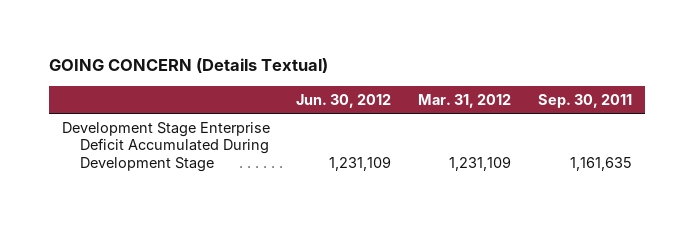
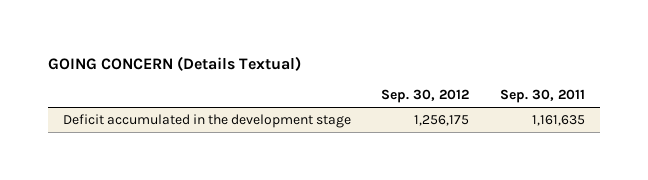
- | Jun. 30, 2012 | Mar. 31, 2012 | Sep. 30, 2011
+ | Sep. 30, 2012 | Sep. 30, 2011
- Development Stage Enterprise Deficit Accumulated During Development Stage | 1,231,109 | 1,231,109 | 1,161,635
+ Deficit accumulated in the development stage | 1,256,175 | 1,161,635

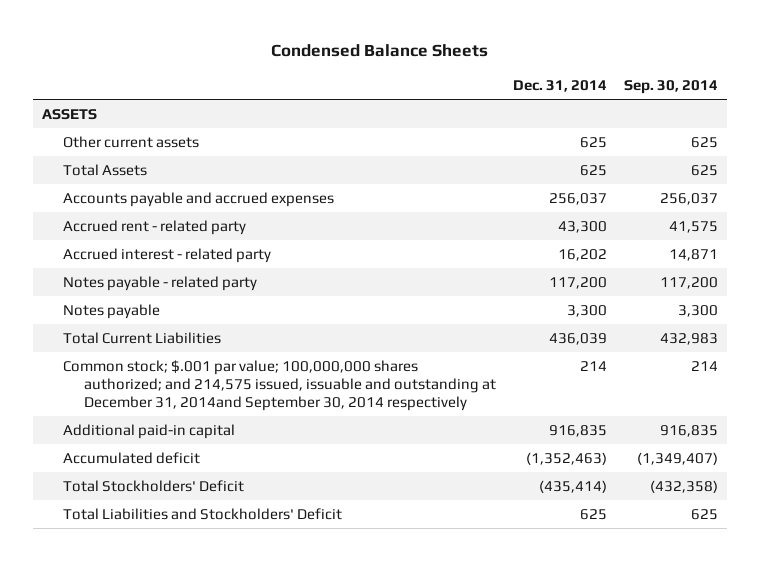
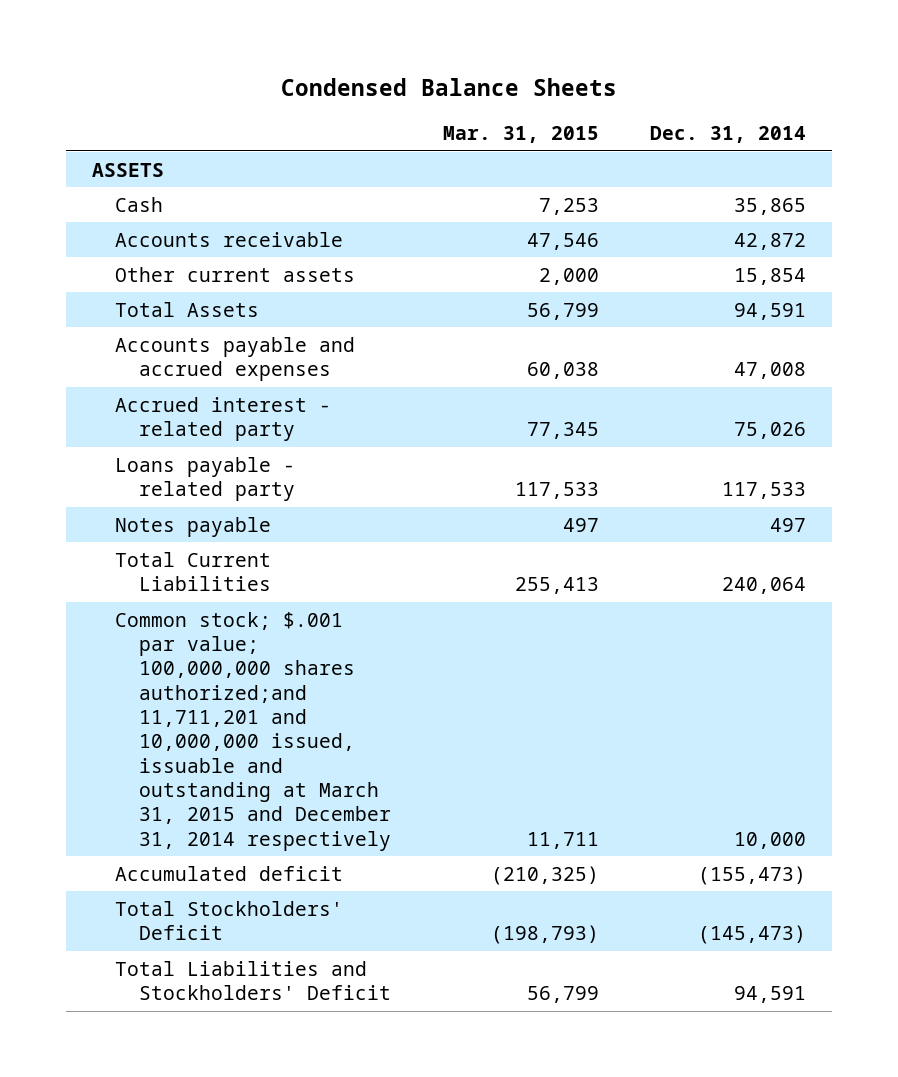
- | Dec. 31, 2014 | Sep. 30, 2014
+ | Mar. 31, 2015 | Dec. 31, 2014
- Other current assets | 625 | 625
- Total Assets | 625 | 625
- Accounts payable and accrued expenses | 256,037 | 256,037
- Accrued rent - related party | 43,300 | 41,575
- Accrued interest - related party | 16,202 | 14,871
- Notes payable - related party | 117,200 | 117,200
- Notes payable | 3,300 | 3,300
- Total Current Liabilities | 436,039 | 432,983
- Common stock; $.001 par value; 100,000,000 shares authorized; and 214,575 issued, issuable and outstanding at December 31, 2014and September 30, 2014 respectively | 214 | 214
- Additional paid-in capital | 916,835 | 916,835
- Accumulated deficit | (1,352,463) | (1,349,407)
- Total Stockholders' Deficit | (435,414) | (432,358)
- Total Liabilities and Stockholders' Deficit | 625 | 625
+ Cash | 7,253 | 35,865
+ Accounts receivable | 47,546 | 42,872
+ Other current assets | 2,000 | 15,854
+ Total Assets | 56,799 | 94,591
+ Accounts payable and accrued expenses | 60,038 | 47,008
+ Accrued interest - related party | 77,345 | 75,026
+ Loans payable - related party | 117,533 | 117,533
+ Notes payable | 497 | 497
+ Total Current Liabilities | 255,413 | 240,064
+ Common stock; $.001 par value; 100,000,000 shares authorized;and 11,711,201 and 10,000,000 issued, issuable and outstanding at March 31, 2015 and December 31, 2014 respectively | 11,711 | 10,000
+ Accumulated deficit | (210,325) | (155,473)
+ Total Stockholders' Deficit | (198,793) | (145,473)
+ Total Liabilities and Stockholders' Deficit | 56,799 | 94,591

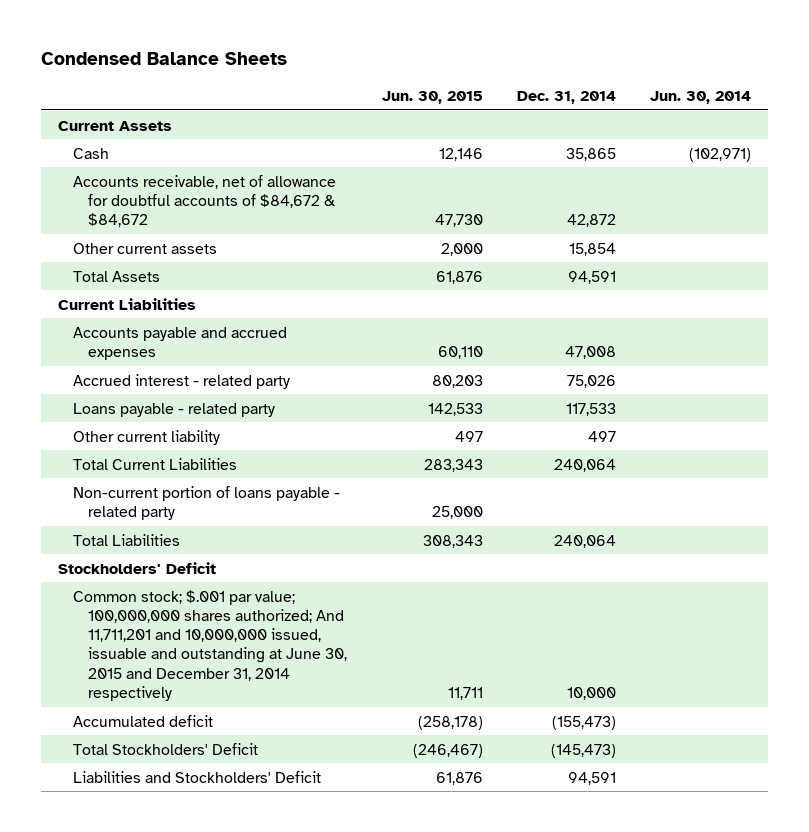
- | Mar. 31, 2015 | Dec. 31, 2014
+ | Jun. 30, 2015 | Dec. 31, 2014 | Jun. 30, 2014
- ASSETS
+ Current Assets
- Accounts receivable | 47,546 | 42,872
+ Accounts receivable, net of allowance for doubtful accounts of $84,672 & $84,672 | 47,730 | 42,872 |
+ Current Liabilities
- Notes payable | 497 | 497
+ Other current liability | 497 | 497 |
- Common stock; $.001 par value; 100,000,000 shares authorized;and 11,711,201 and 10,000,000 issued, issuable and outstanding at March 31, 2015 and December 31, 2014 respectively | 11,711 | 10,000
+ Non-current portion of loans payable - related party | 25,000 | |
+ Total Liabilities | 308,343 | 240,064 |
+ Stockholders' Deficit
+ Common stock; $.001 par value; 100,000,000 shares authorized; And 11,711,201 and 10,000,000 issued, issuable and outstanding at June 30, 2015 and December 31, 2014 respectively | 11,711 | 10,000 |
- Total Liabilities and Stockholders' Deficit | 56,799 | 94,591
+ Liabilities and Stockholders' Deficit | 61,876 | 94,591 |

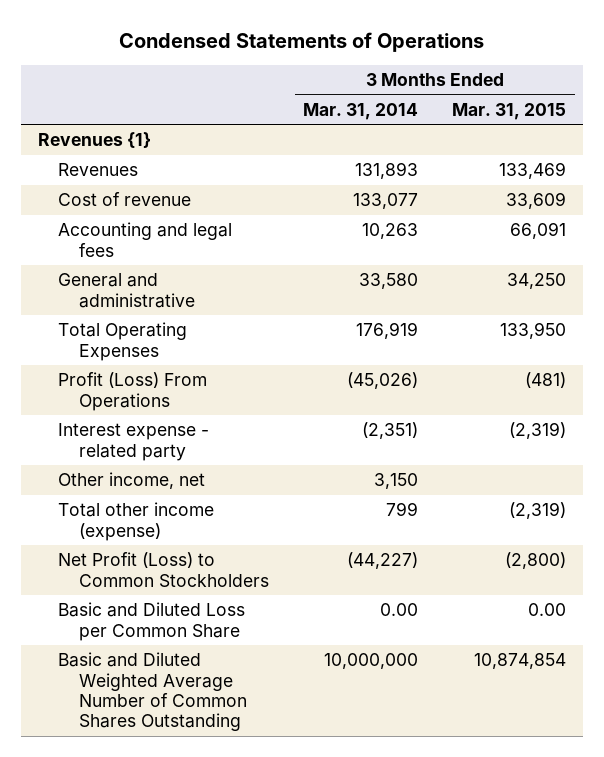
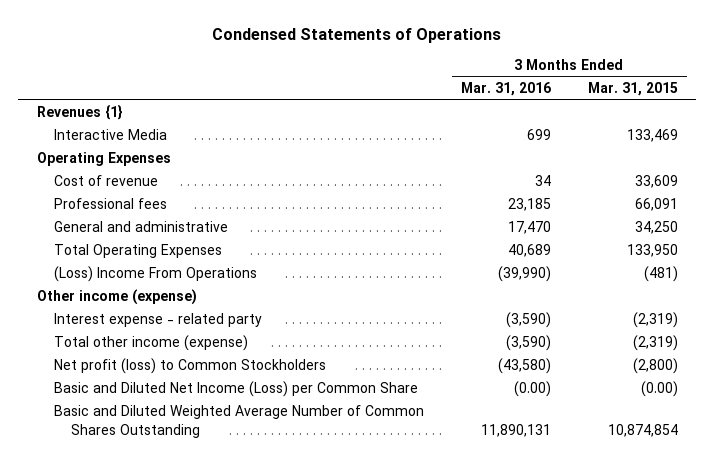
- | 3 Months Ended Mar. 31, 2014 | 3 Months Ended Mar. 31, 2015
+ | 3 Months Ended Mar. 31, 2016 | 3 Months Ended Mar. 31, 2015
- Revenues | 131,893 | 133,469
+ Interactive Media | 699 | 133,469
+ Operating Expenses
- Accounting and legal fees | 10,263 | 66,091
+ Professional fees | 23,185 | 66,091
- Profit (Loss) From Operations | (45,026) | (481)
+ (Loss) Income From Operations | (39,990) | (481)
+ Other income (expense)
- Other income, net | 3,150 |
- Net Profit (Loss) to Common Stockholders | (44,227) | (2,800)
- Basic and Diluted Loss per Common Share | 0.00 | 0.00
+ Net profit (loss) to Common Stockholders | (43,580) | (2,800)
+ Basic and Diluted Net Income (Loss) per Common Share | (0.00) | (0.00)

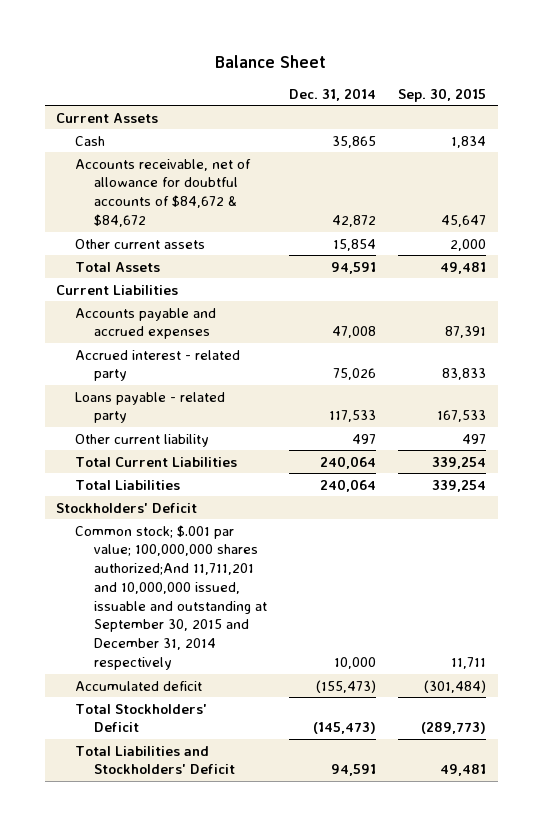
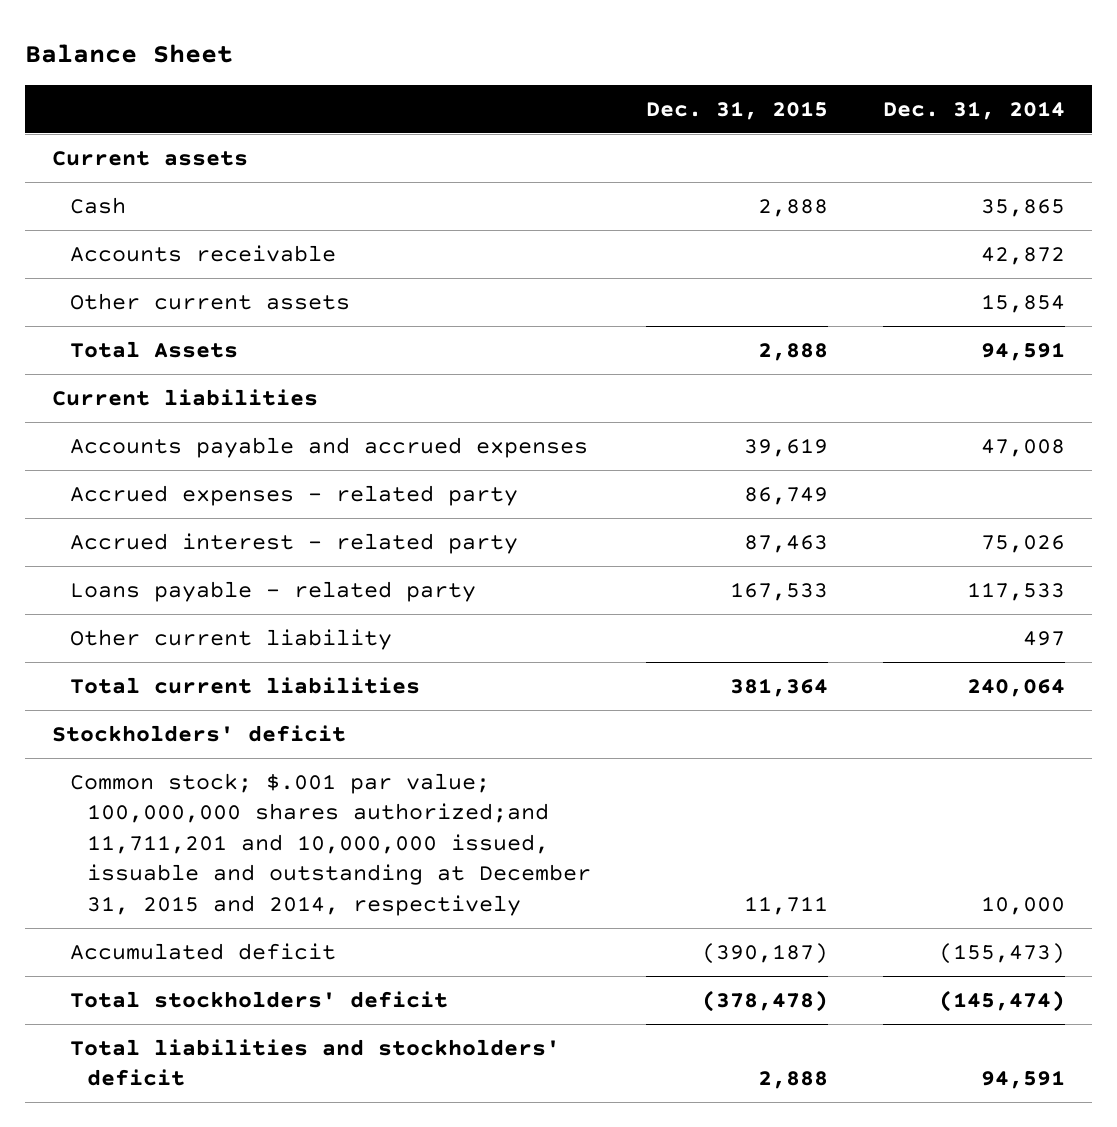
- | Dec. 31, 2014 | Sep. 30, 2015
+ | Dec. 31, 2015 | Dec. 31, 2014
- Current Assets
+ Current assets
- Accounts receivable, net of allowance for doubtful accounts of $84,672 & $84,672 | 42,872 | 45,647
+ Accounts receivable | | 42,872
- Current Liabilities
+ Current liabilities
+ Accrued expenses - related party | 86,749 |
- Total Current Liabilities | 240,064 | 339,254
- Total Liabilities | 240,064 | 339,254
- Stockholders' Deficit
- Common stock; $.001 par value; 100,000,000 shares authorized;And 11,711,201 and 10,000,000 issued, issuable and outstanding at September 30, 2015 and December 31, 2014 respectively | 10,000 | 11,711
+ Total current liabilities | 381,364 | 240,064
+ Stockholders' deficit
+ Common stock; $.001 par value; 100,000,000 shares authorized;and 11,711,201 and 10,000,000 issued, issuable and outstanding at December 31, 2015 and 2014, respectively | 11,711 | 10,000
- Total Stockholders' Deficit | (145,473) | (289,773)
- Total Liabilities and Stockholders' Deficit | 94,591 | 49,481
+ Total stockholders' deficit | (378,478) | (145,474)
+ Total liabilities and stockholders' deficit | 2,888 | 94,591

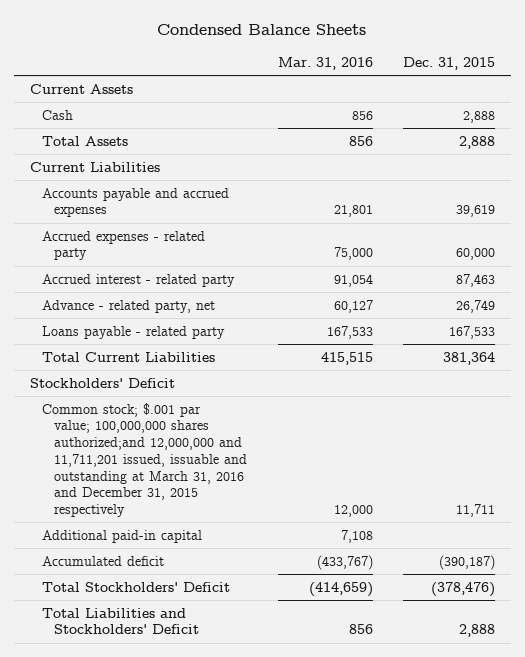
- Balance Sheet
+ Condensed Balance Sheets
- | Dec. 31, 2015 | Dec. 31, 2014
+ | Mar. 31, 2016 | Dec. 31, 2015
- Current assets
+ Current Assets
- Accounts receivable | | 42,872
- Other current assets | | 15,854
- Current liabilities
+ Current Liabilities
- Accrued expenses - related party | 86,749 |
+ Accrued expenses - related party | 75,000 | 60,000
+ Advance - related party, net | 60,127 | 26,749
- Other current liability | | 497
- Total current liabilities | 381,364 | 240,064
- Stockholders' deficit
- Common stock; $.001 par value; 100,000,000 shares authorized;and 11,711,201 and 10,000,000 issued, issuable and outstanding at December 31, 2015 and 2014, respectively | 11,711 | 10,000
+ Total Current Liabilities | 415,515 | 381,364
+ Stockholders' Deficit
+ Common stock; $.001 par value; 100,000,000 shares authorized;and 12,000,000 and 11,711,201 issued, issuable and outstanding at March 31, 2016 and December 31, 2015 respectively | 12,000 | 11,711
+ Additional paid-in capital | 7,108 |
- Total stockholders' deficit | (378,478) | (145,474)
- Total liabilities and stockholders' deficit | 2,888 | 94,591
+ Total Stockholders' Deficit | (414,659) | (378,476)
+ Total Liabilities and Stockholders' Deficit | 856 | 2,888

